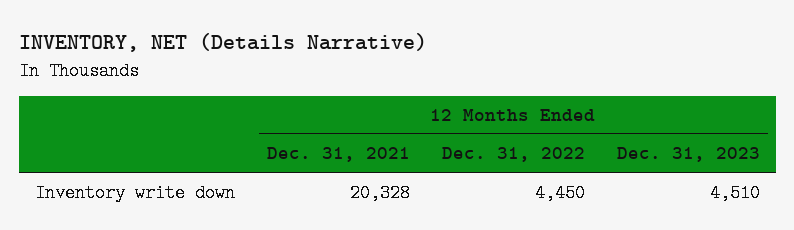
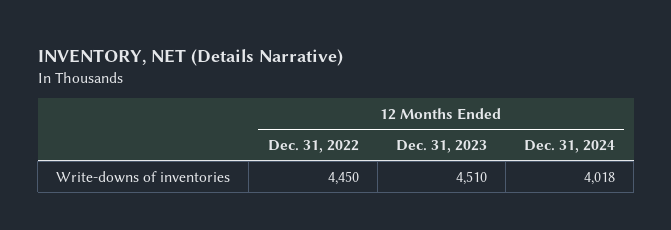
- | 12 Months Ended Dec. 31, 2021 | 12 Months Ended Dec. 31, 2022 | 12 Months Ended Dec. 31, 2023
+ | 12 Months Ended Dec. 31, 2022 | 12 Months Ended Dec. 31, 2023 | 12 Months Ended Dec. 31, 2024
- Inventory write down | 20,328 | 4,450 | 4,510
+ Write-downs of inventories | 4,450 | 4,510 | 4,018

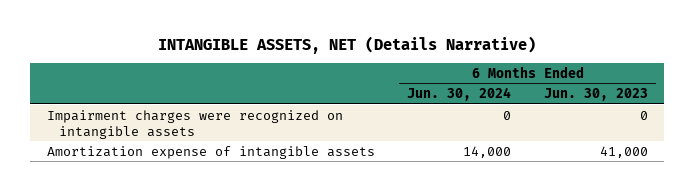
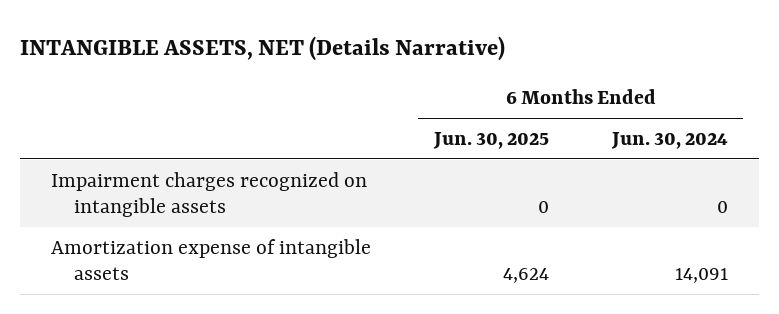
- | 6 Months Ended Jun. 30, 2024 | 6 Months Ended Jun. 30, 2023
+ | 6 Months Ended Jun. 30, 2025 | 6 Months Ended Jun. 30, 2024
- Impairment charges were recognized on intangible assets | 0 | 0
- Amortization expense of intangible assets | 14,000 | 41,000
+ Impairment charges recognized on intangible assets | 0 | 0
+ Amortization expense of intangible assets | 4,624 | 14,091

